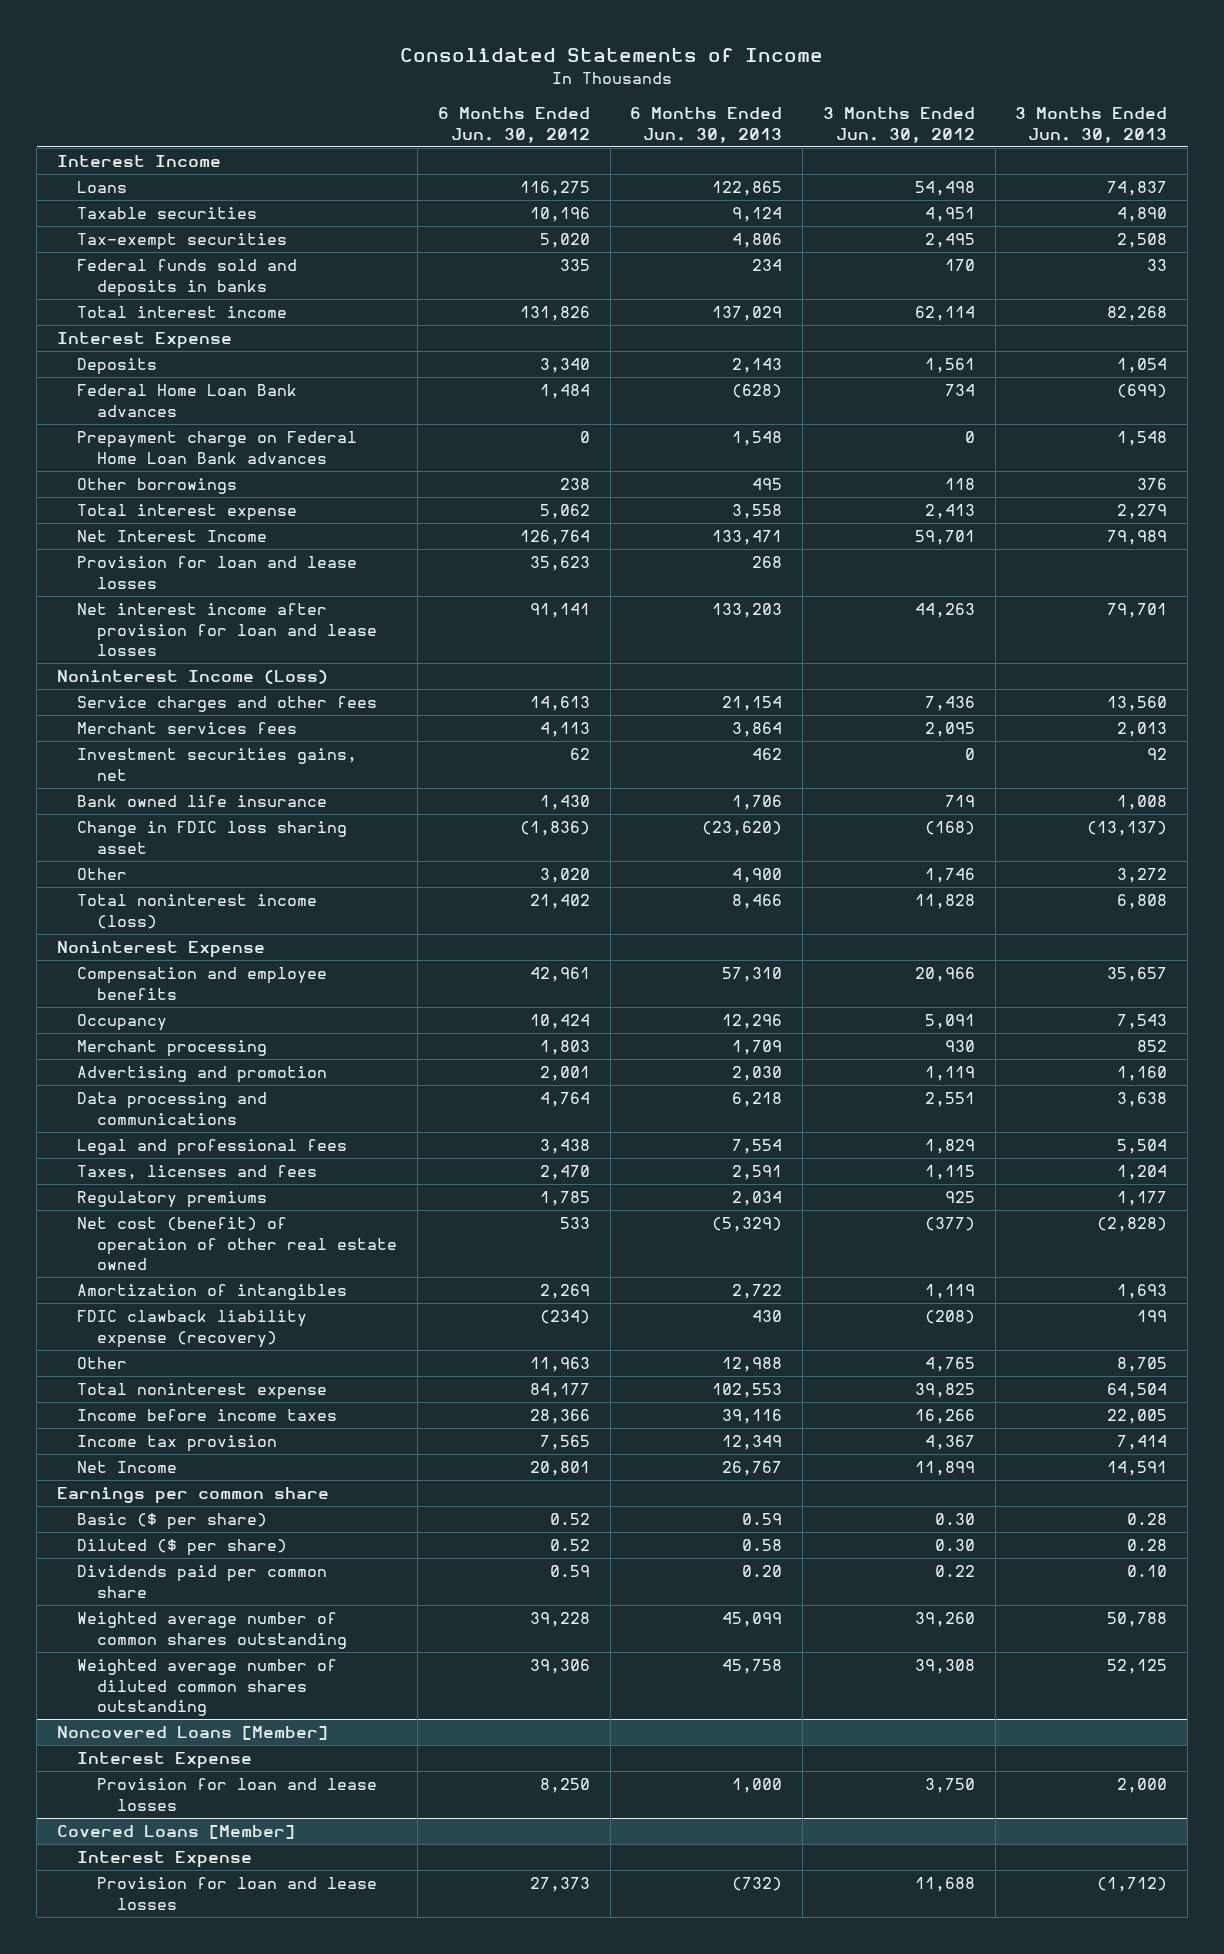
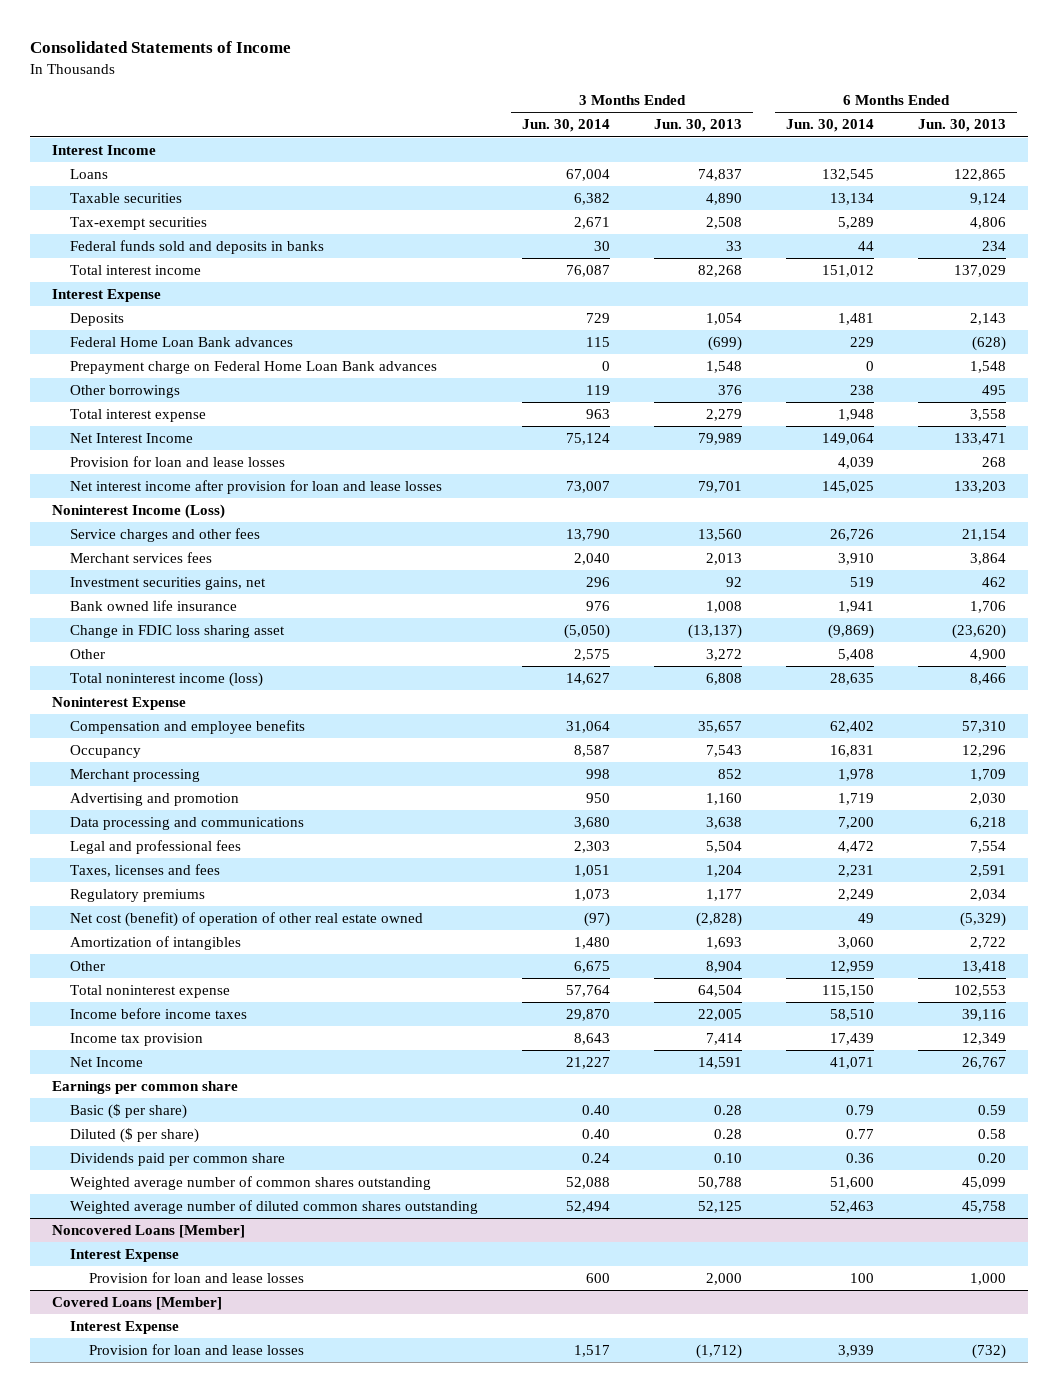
- | 6 Months Ended Jun. 30, 2012 | 6 Months Ended Jun. 30, 2013 | 3 Months Ended Jun. 30, 2012 | 3 Months Ended Jun. 30, 2013
+ | 3 Months Ended Jun. 30, 2014 | 3 Months Ended Jun. 30, 2013 | 6 Months Ended Jun. 30, 2014 | 6 Months Ended Jun. 30, 2013
- FDIC clawback liability expense (recovery) | (234) | 430 | (208) | 199
- Other | 11,963 | 12,988 | 4,765 | 8,705
+ Other | 6,675 | 8,904 | 12,959 | 13,418

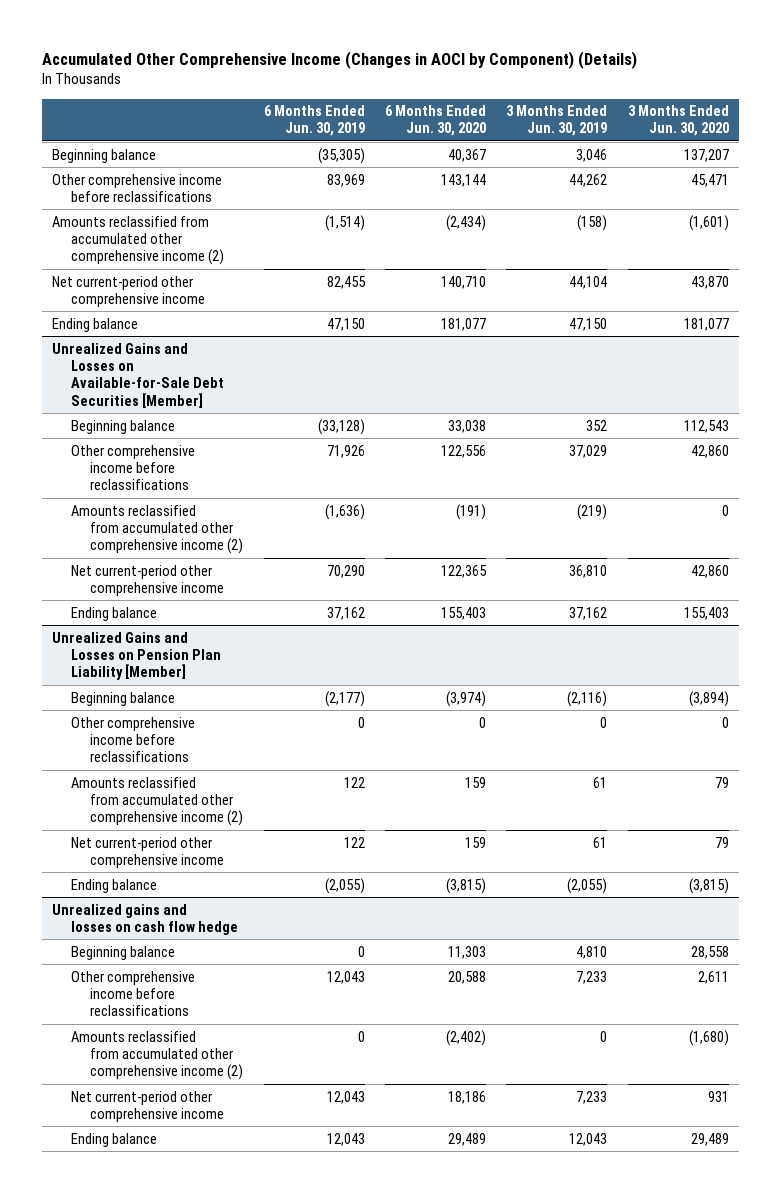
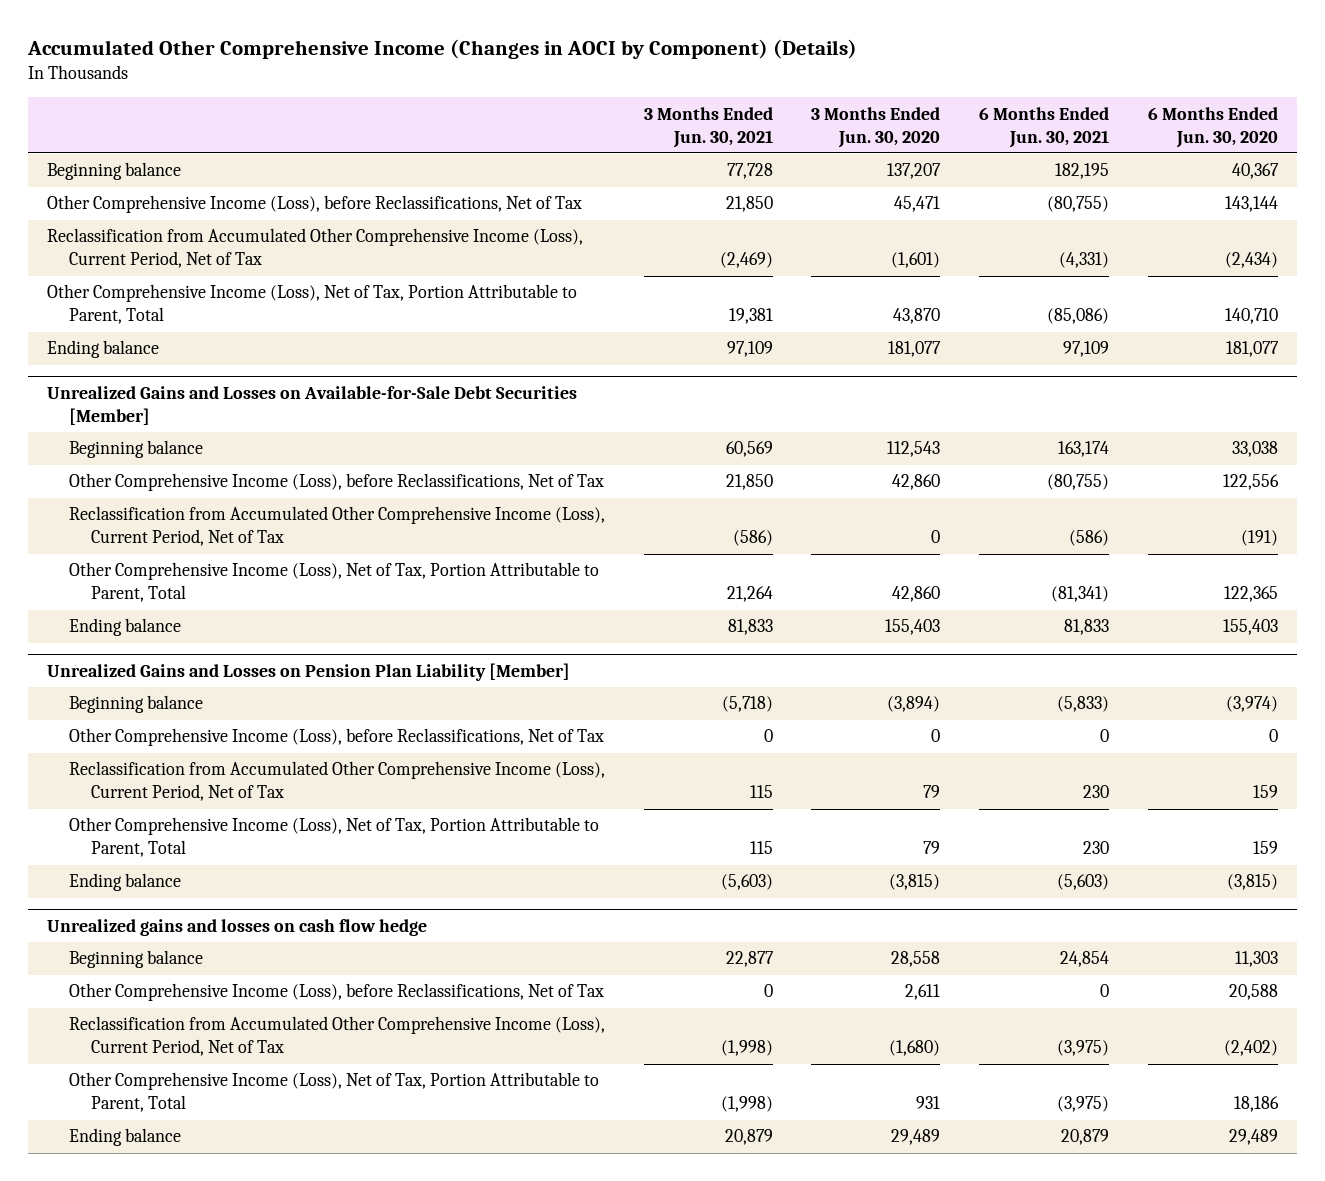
- | 6 Months Ended Jun. 30, 2019 | 6 Months Ended Jun. 30, 2020 | 3 Months Ended Jun. 30, 2019 | 3 Months Ended Jun. 30, 2020
+ | 3 Months Ended Jun. 30, 2021 | 3 Months Ended Jun. 30, 2020 | 6 Months Ended Jun. 30, 2021 | 6 Months Ended Jun. 30, 2020
- Other comprehensive income before reclassifications | 83,969 | 143,144 | 44,262 | 45,471
- Amounts reclassified from accumulated other comprehensive income (2) | (1,514) | (2,434) | (158) | (1,601)
- Net current-period other comprehensive income | 82,455 | 140,710 | 44,104 | 43,870
+ Other Comprehensive Income (Loss), before Reclassifications, Net of Tax | 21,850 | 45,471 | (80,755) | 143,144
+ Reclassification from Accumulated Other Comprehensive Income (Loss), Current Period, Net of Tax | (2,469) | (1,601) | (4,331) | (2,434)
+ Other Comprehensive Income (Loss), Net of Tax, Portion Attributable to Parent, Total | 19,381 | 43,870 | (85,086) | 140,710
@ Unrealized Gains and Losses on Available-for-Sale Debt Securities [Member]
- Other comprehensive income before reclassifications | 71,926 | 122,556 | 37,029 | 42,860
- Amounts reclassified from accumulated other comprehensive income (2) | (1,636) | (191) | (219) | 0
- Net current-period other comprehensive income | 70,290 | 122,365 | 36,810 | 42,860
+ Other Comprehensive Income (Loss), before Reclassifications, Net of Tax | 21,850 | 42,860 | (80,755) | 122,556
+ Reclassification from Accumulated Other Comprehensive Income (Loss), Current Period, Net of Tax | (586) | 0 | (586) | (191)
+ Other Comprehensive Income (Loss), Net of Tax, Portion Attributable to Parent, Total | 21,264 | 42,860 | (81,341) | 122,365
@ Unrealized Gains and Losses on Pension Plan Liability [Member]
- Other comprehensive income before reclassifications | 0 | 0 | 0 | 0
- Amounts reclassified from accumulated other comprehensive income (2) | 122 | 159 | 61 | 79
- Net current-period other comprehensive income | 122 | 159 | 61 | 79
+ Other Comprehensive Income (Loss), before Reclassifications, Net of Tax | 0 | 0 | 0 | 0
+ Reclassification from Accumulated Other Comprehensive Income (Loss), Current Period, Net of Tax | 115 | 79 | 230 | 159
+ Other Comprehensive Income (Loss), Net of Tax, Portion Attributable to Parent, Total | 115 | 79 | 230 | 159
@ Unrealized gains and losses on cash flow hedge
- Other comprehensive income before reclassifications | 12,043 | 20,588 | 7,233 | 2,611
- Amounts reclassified from accumulated other comprehensive income (2) | 0 | (2,402) | 0 | (1,680)
- Net current-period other comprehensive income | 12,043 | 18,186 | 7,233 | 931
+ Other Comprehensive Income (Loss), before Reclassifications, Net of Tax | 0 | 2,611 | 0 | 20,588
+ Reclassification from Accumulated Other Comprehensive Income (Loss), Current Period, Net of Tax | (1,998) | (1,680) | (3,975) | (2,402)
+ Other Comprehensive Income (Loss), Net of Tax, Portion Attributable to Parent, Total | (1,998) | 931 | (3,975) | 18,186

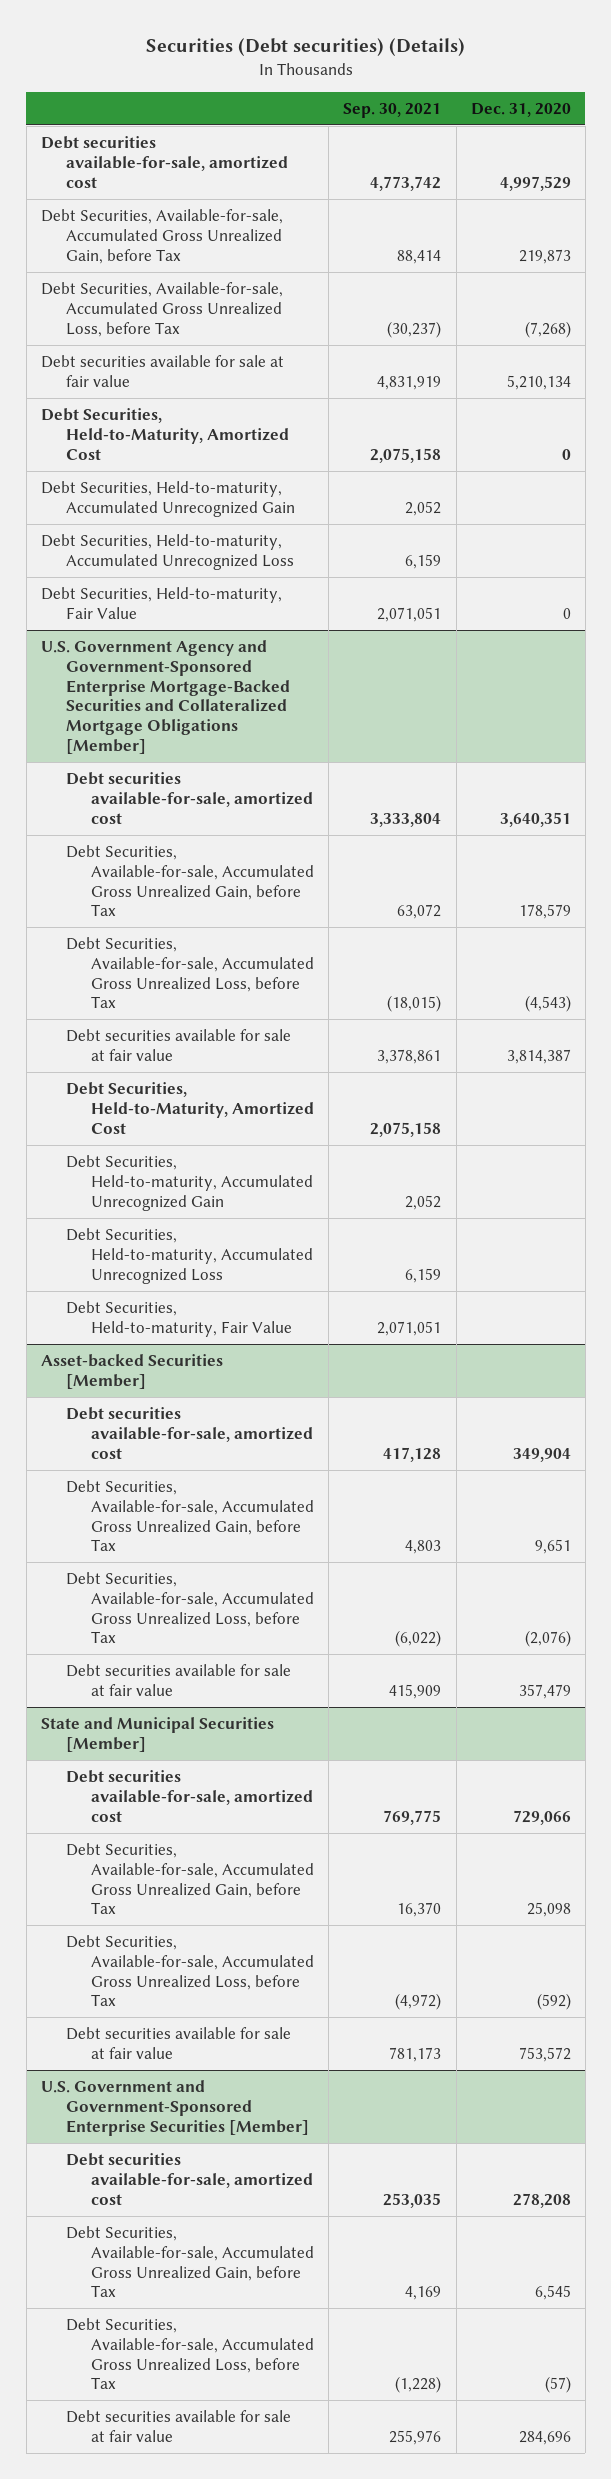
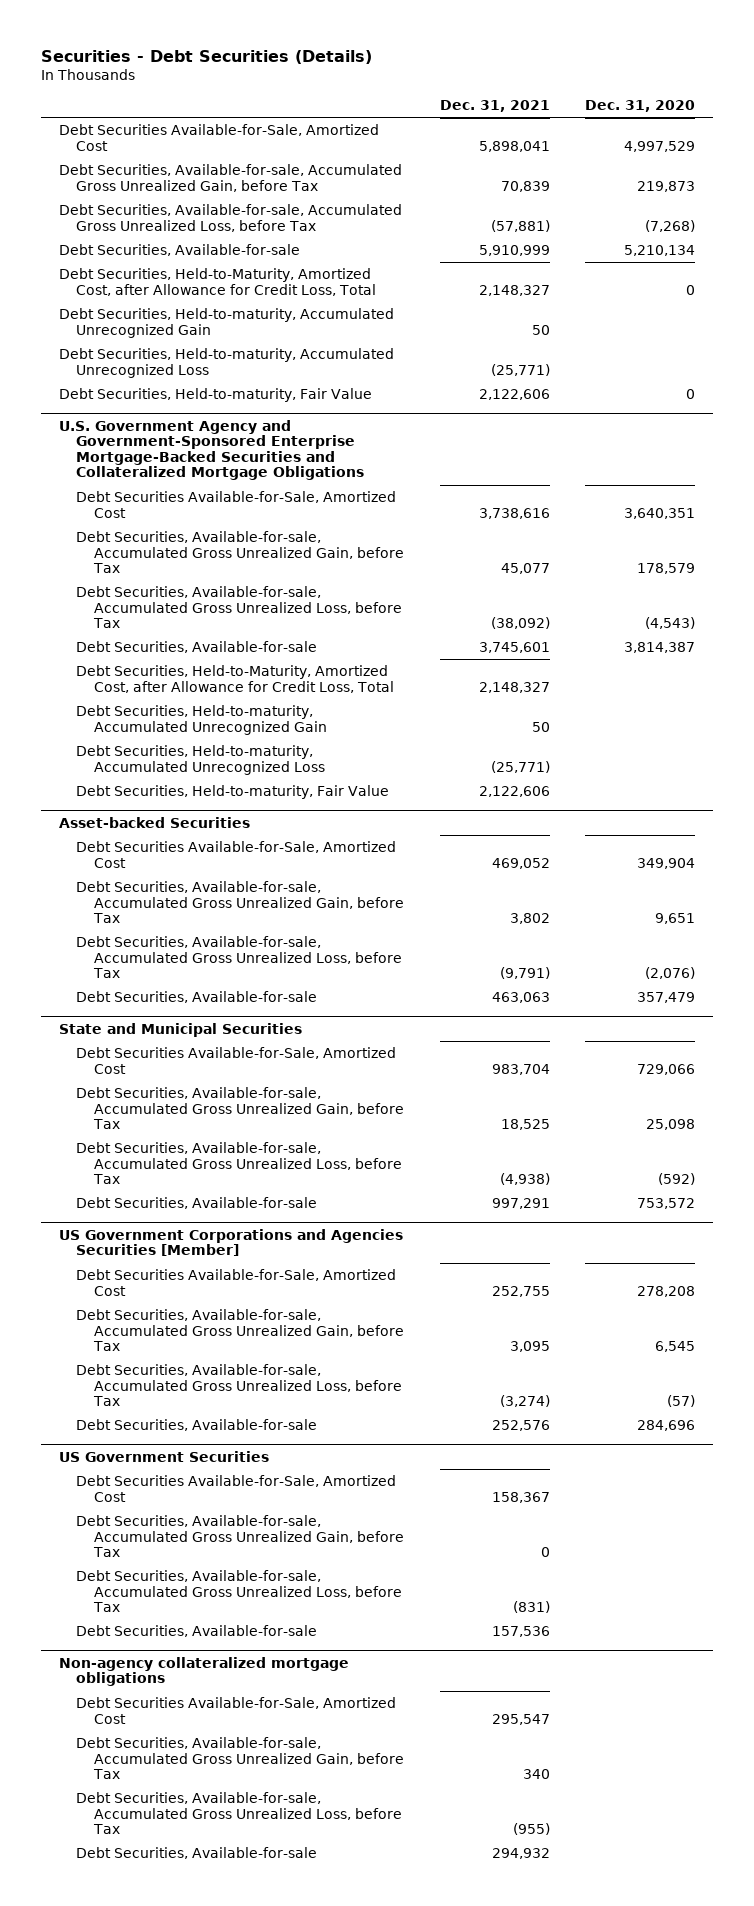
- Securities (Debt securities) (Details)
+ Securities - Debt Securities (Details)
- | Sep. 30, 2021 | Dec. 31, 2020
+ | Dec. 31, 2021 | Dec. 31, 2020
- Debt securities available-for-sale, amortized cost | 4,773,742 | 4,997,529
+ Debt Securities Available-for-Sale, Amortized Cost | 5,898,041 | 4,997,529
- Debt securities available for sale at fair value | 4,831,919 | 5,210,134
- Debt Securities, Held-to-Maturity, Amortized Cost | 2,075,158 | 0
+ Debt Securities, Available-for-sale | 5,910,999 | 5,210,134
+ Debt Securities, Held-to-Maturity, Amortized Cost, after Allowance for Credit Loss, Total | 2,148,327 | 0
- U.S. Government Agency and Government-Sponsored Enterprise Mortgage-Backed Securities and Collateralized Mortgage Obligations [Member]
- Debt securities available-for-sale, amortized cost | 3,333,804 | 3,640,351
+ U.S. Government Agency and Government-Sponsored Enterprise Mortgage-Backed Securities and Collateralized Mortgage Obligations
+ Debt Securities Available-for-Sale, Amortized Cost | 3,738,616 | 3,640,351
- Debt securities available for sale at fair value | 3,378,861 | 3,814,387
- Debt Securities, Held-to-Maturity, Amortized Cost | 2,075,158 |
+ Debt Securities, Available-for-sale | 3,745,601 | 3,814,387
+ Debt Securities, Held-to-Maturity, Amortized Cost, after Allowance for Credit Loss, Total | 2,148,327 |
- Asset-backed Securities [Member]
- Debt securities available-for-sale, amortized cost | 417,128 | 349,904
+ Asset-backed Securities
+ Debt Securities Available-for-Sale, Amortized Cost | 469,052 | 349,904
- Debt securities available for sale at fair value | 415,909 | 357,479
- State and Municipal Securities [Member]
- Debt securities available-for-sale, amortized cost | 769,775 | 729,066
+ Debt Securities, Available-for-sale | 463,063 | 357,479
+ State and Municipal Securities
+ Debt Securities Available-for-Sale, Amortized Cost | 983,704 | 729,066
- Debt securities available for sale at fair value | 781,173 | 753,572
- U.S. Government and Government-Sponsored Enterprise Securities [Member]
- Debt securities available-for-sale, amortized cost | 253,035 | 278,208
+ Debt Securities, Available-for-sale | 997,291 | 753,572
+ US Government Corporations and Agencies Securities [Member]
+ Debt Securities Available-for-Sale, Amortized Cost | 252,755 | 278,208
- Debt securities available for sale at fair value | 255,976 | 284,696
+ Debt Securities, Available-for-sale | 252,576 | 284,696
+ US Government Securities
+ Debt Securities Available-for-Sale, Amortized Cost | 158,367 |
+ Debt Securities, Available-for-sale, Accumulated Gross Unrealized Gain, before Tax | 0 |
+ Debt Securities, Available-for-sale, Accumulated Gross Unrealized Loss, before Tax | (831) |
+ Debt Securities, Available-for-sale | 157,536 |
+ Non-agency collateralized mortgage obligations
+ Debt Securities Available-for-Sale, Amortized Cost | 295,547 |
+ Debt Securities, Available-for-sale, Accumulated Gross Unrealized Gain, before Tax | 340 |
+ Debt Securities, Available-for-sale, Accumulated Gross Unrealized Loss, before Tax | (955) |
+ Debt Securities, Available-for-sale | 294,932 |

